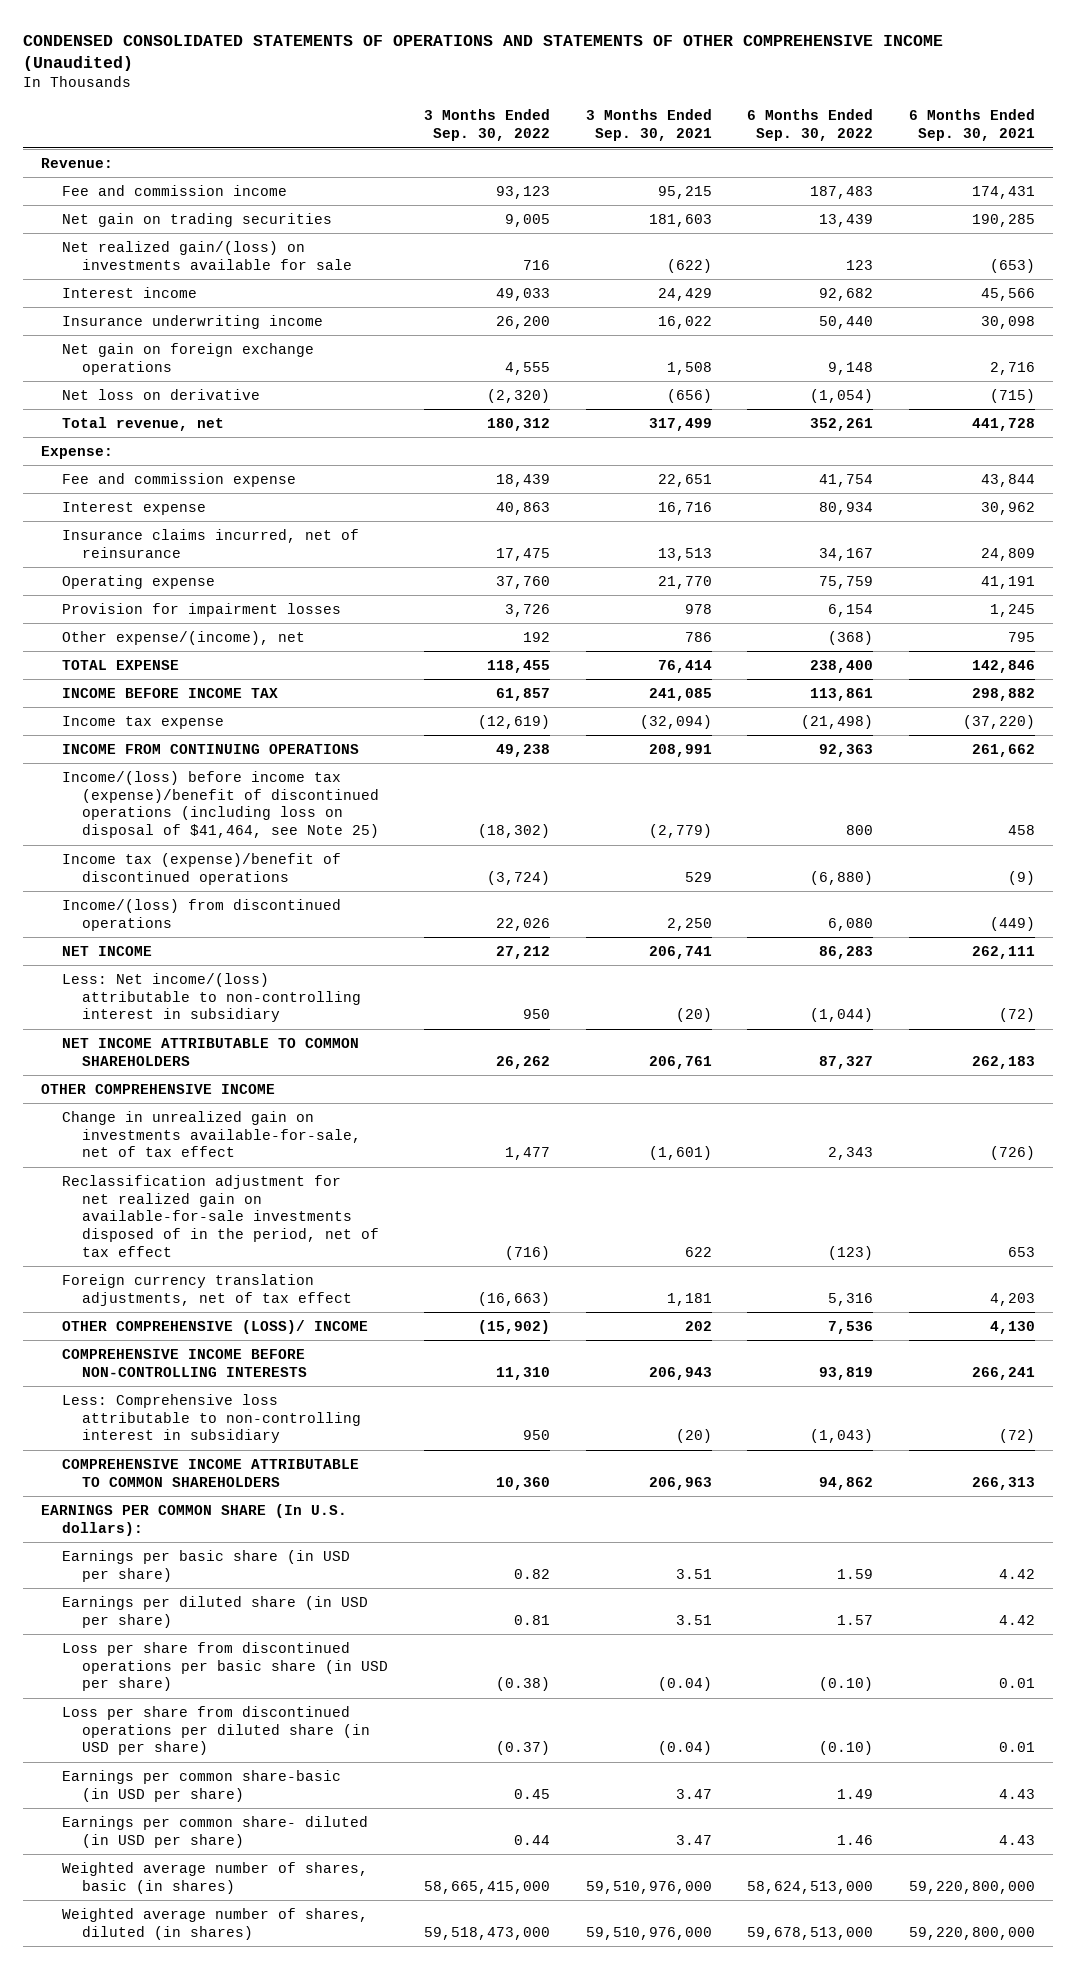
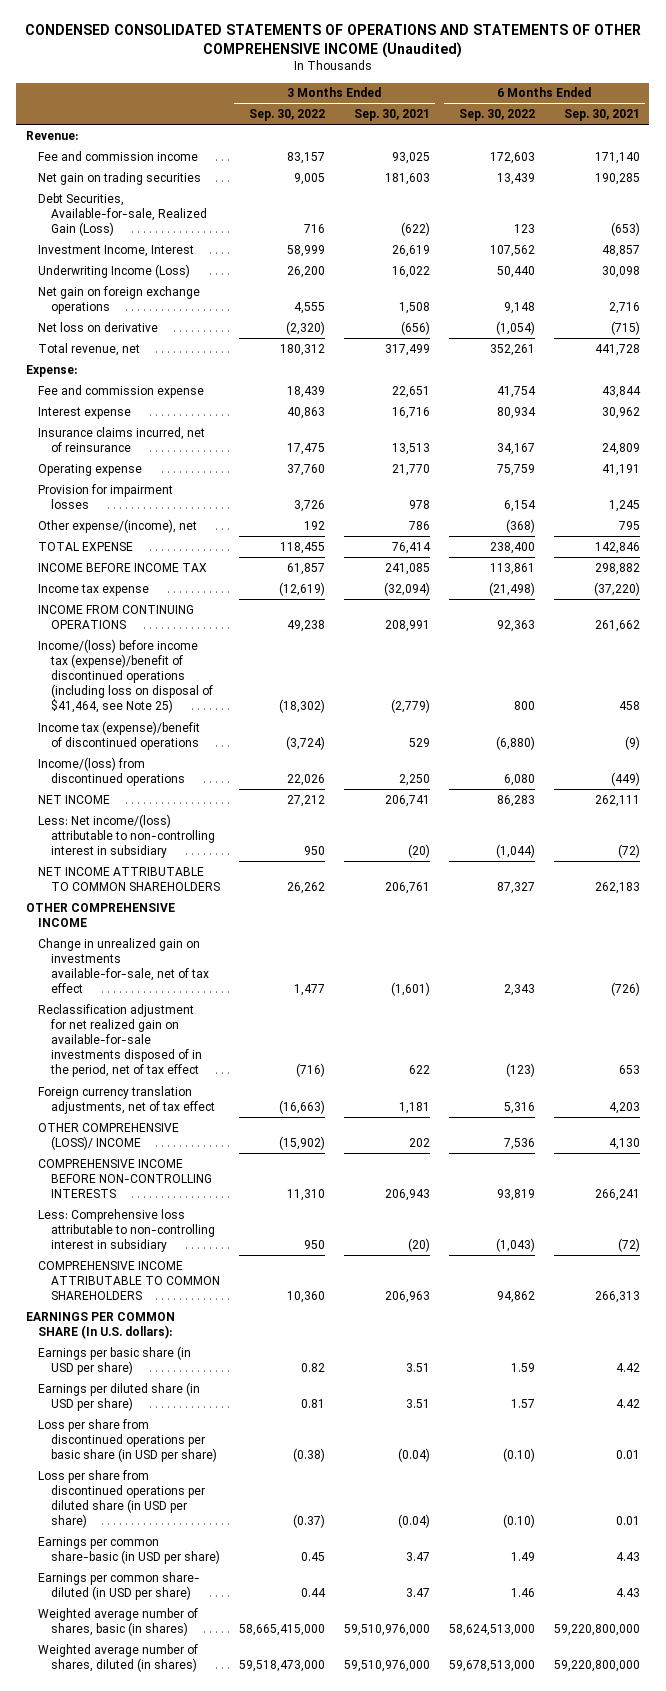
- Fee and commission income | 93,123 | 95,215 | 187,483 | 174,431
+ Fee and commission income | 83,157 | 93,025 | 172,603 | 171,140
- Net realized gain/(loss) on investments available for sale | 716 | (622) | 123 | (653)
- Interest income | 49,033 | 24,429 | 92,682 | 45,566
- Insurance underwriting income | 26,200 | 16,022 | 50,440 | 30,098
+ Debt Securities, Available-for-sale, Realized Gain (Loss) | 716 | (622) | 123 | (653)
+ Investment Income, Interest | 58,999 | 26,619 | 107,562 | 48,857
+ Underwriting Income (Loss) | 26,200 | 16,022 | 50,440 | 30,098

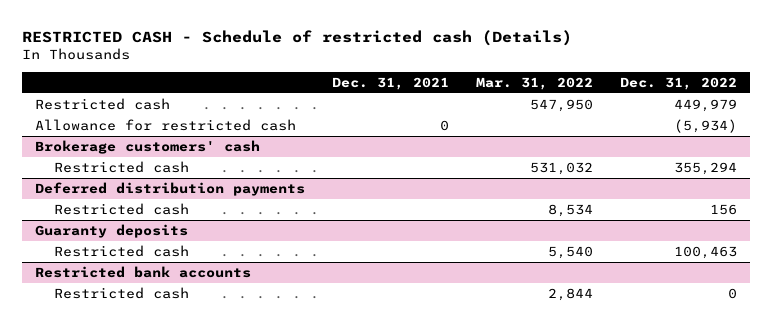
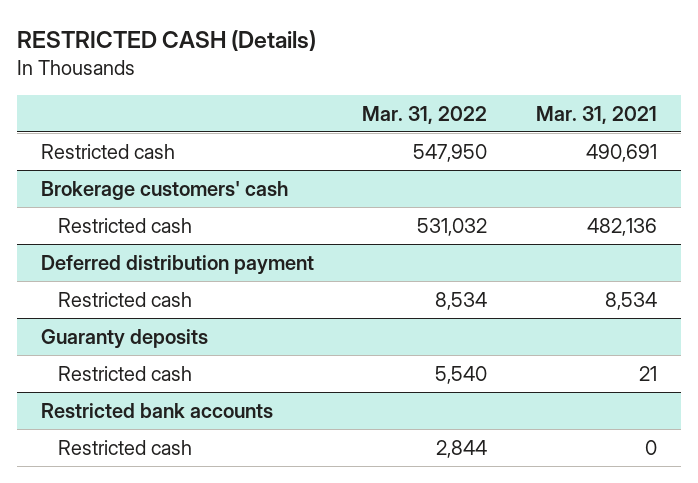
- RESTRICTED CASH - Schedule of restricted cash (Details)
+ RESTRICTED CASH (Details)
- | Dec. 31, 2021 | Mar. 31, 2022 | Dec. 31, 2022
+ | Mar. 31, 2022 | Mar. 31, 2021
- Allowance for restricted cash | 0 | | (5,934)
- Deferred distribution payments
+ Deferred distribution payment

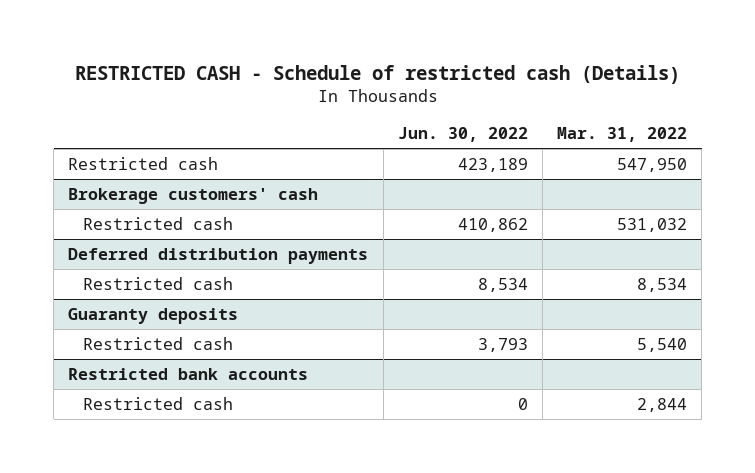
- RESTRICTED CASH (Details)
+ RESTRICTED CASH - Schedule of restricted cash (Details)
- | Mar. 31, 2022 | Mar. 31, 2021
+ | Jun. 30, 2022 | Mar. 31, 2022
- Deferred distribution payment
+ Deferred distribution payments

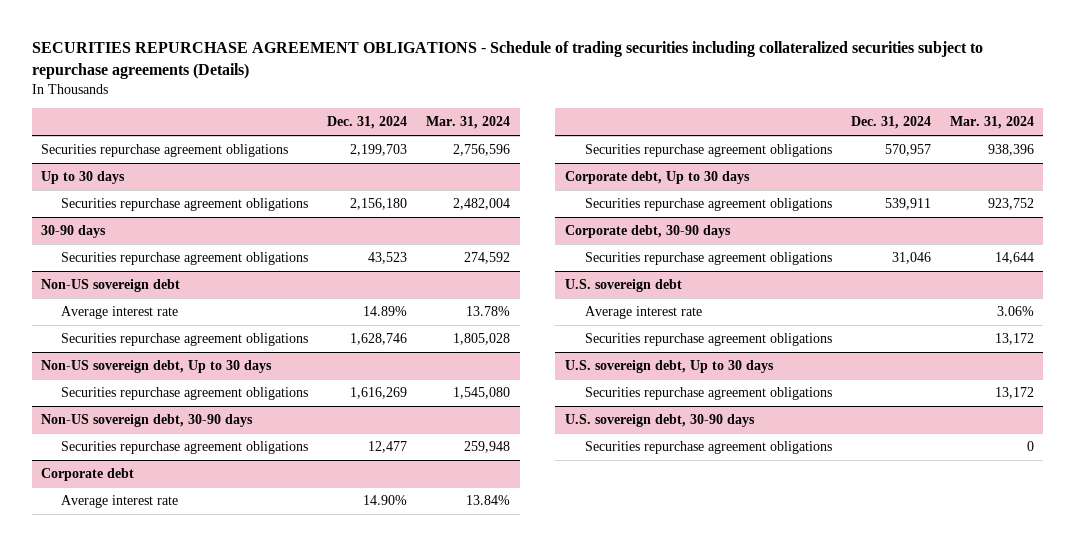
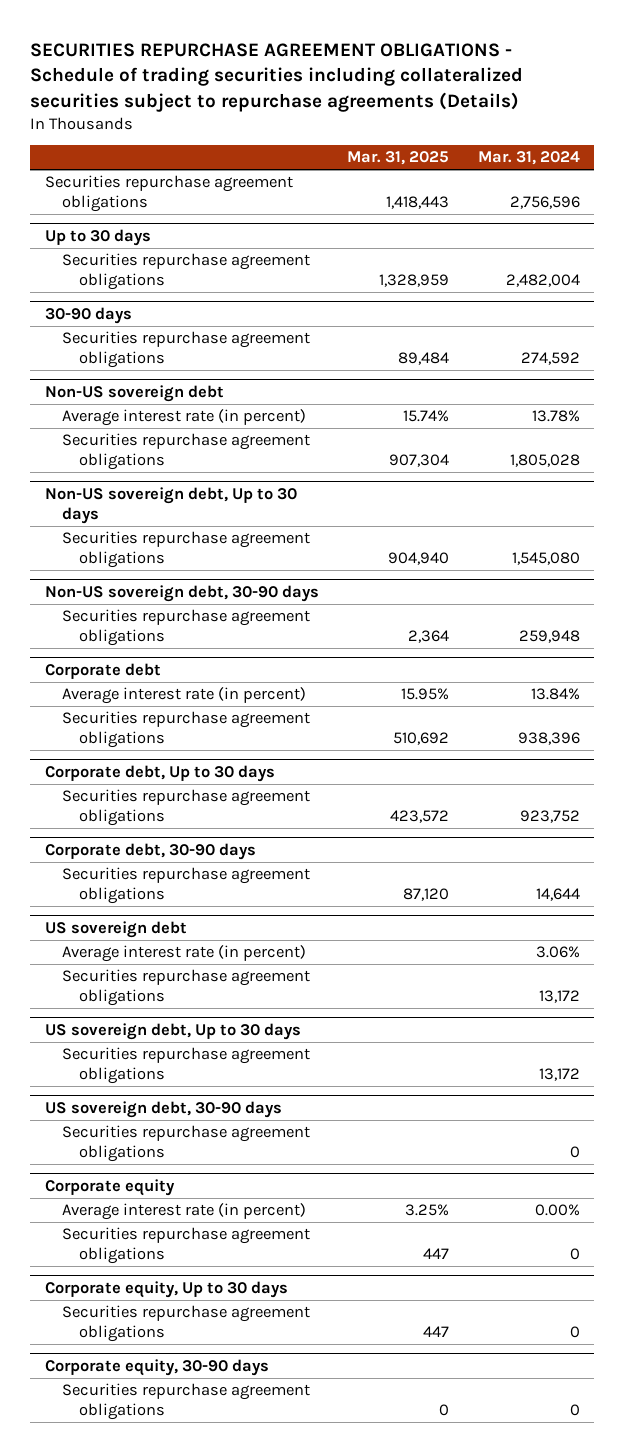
- | Dec. 31, 2024 | Mar. 31, 2024
+ | Mar. 31, 2025 | Mar. 31, 2024
@ Non-US sovereign debt
- Average interest rate | 14.89% | 13.78%
+ Average interest rate (in percent) | 15.74% | 13.78%
@ Corporate debt
- Average interest rate | 14.90% | 13.84%
+ Average interest rate (in percent) | 15.95% | 13.84%
- U.S. sovereign debt
- Average interest rate | | 3.06%
+ US sovereign debt
+ Average interest rate (in percent) | | 3.06%
- U.S. sovereign debt, Up to 30 days
+ US sovereign debt, Up to 30 days
- U.S. sovereign debt, 30-90 days
+ US sovereign debt, 30-90 days
+ Corporate equity
+ Average interest rate (in percent) | 3.25% | 0.00%
+ Securities repurchase agreement obligations | 447 | 0
+ Corporate equity, Up to 30 days
+ Securities repurchase agreement obligations | 447 | 0
+ Corporate equity, 30-90 days
+ Securities repurchase agreement obligations | 0 | 0

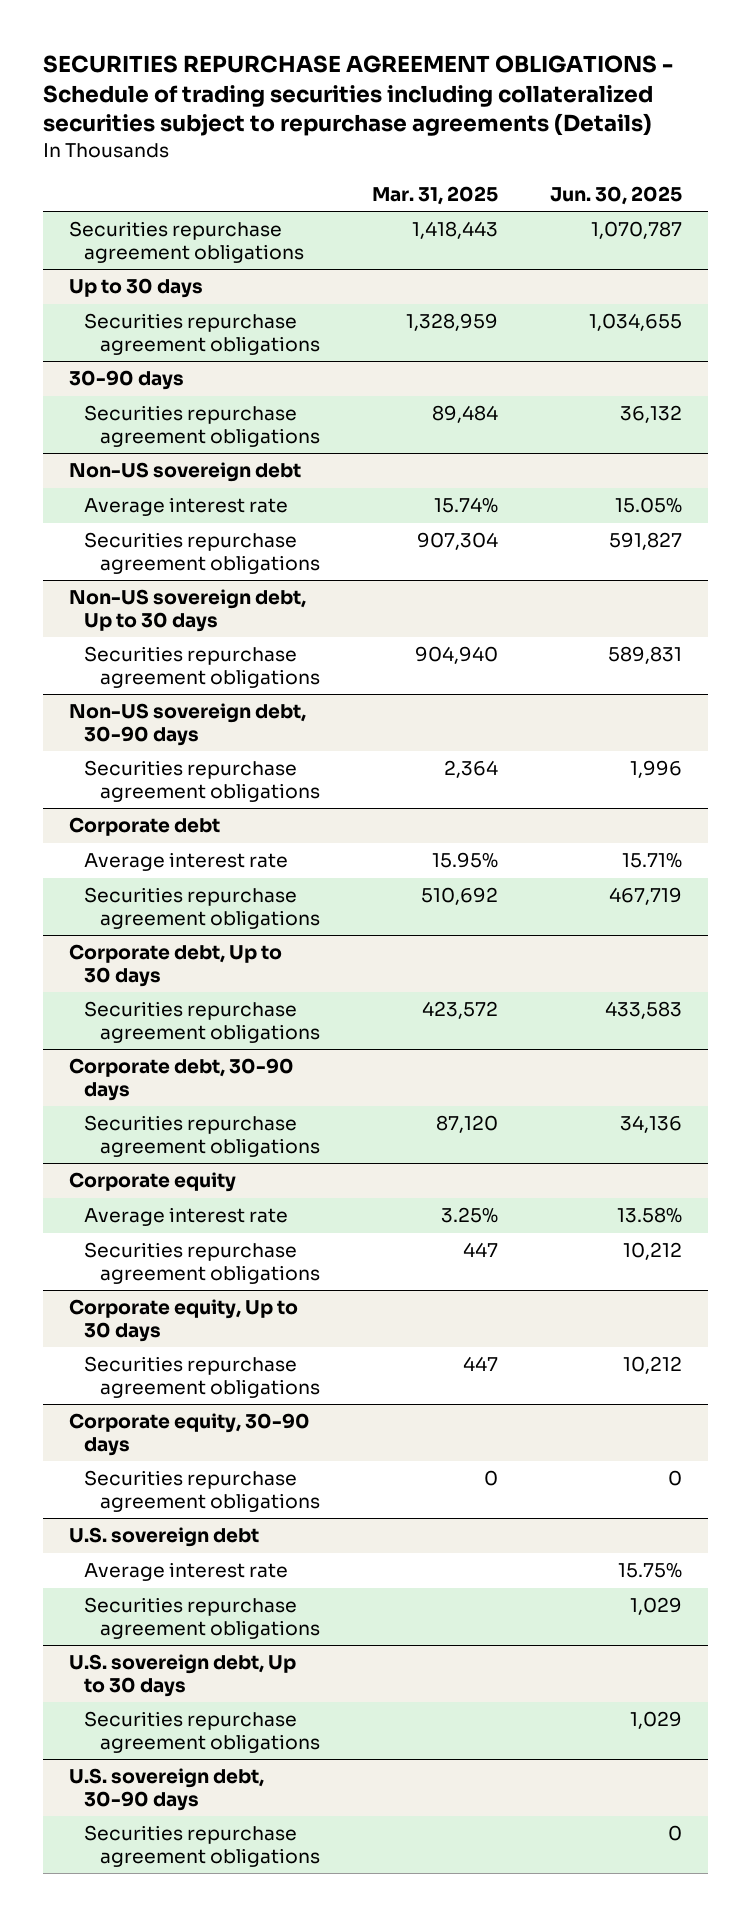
- | Mar. 31, 2025 | Mar. 31, 2024
+ | Mar. 31, 2025 | Jun. 30, 2025
@ Non-US sovereign debt
- Average interest rate (in percent) | 15.74% | 13.78%
+ Average interest rate | 15.74% | 15.05%
@ Corporate debt
- Average interest rate (in percent) | 15.95% | 13.84%
+ Average interest rate | 15.95% | 15.71%
- US sovereign debt
- Average interest rate (in percent) | | 3.06%
- Securities repurchase agreement obligations | | 13,172
- US sovereign debt, Up to 30 days
- Securities repurchase agreement obligations | | 13,172
- US sovereign debt, 30-90 days
- Securities repurchase agreement obligations | | 0
@ Corporate equity
- Average interest rate (in percent) | 3.25% | 0.00%
+ Average interest rate | 3.25% | 13.58%
+ U.S. sovereign debt
+ Average interest rate | | 15.75%
+ Securities repurchase agreement obligations | | 1,029
+ U.S. sovereign debt, Up to 30 days
+ Securities repurchase agreement obligations | | 1,029
+ U.S. sovereign debt, 30-90 days
+ Securities repurchase agreement obligations | | 0

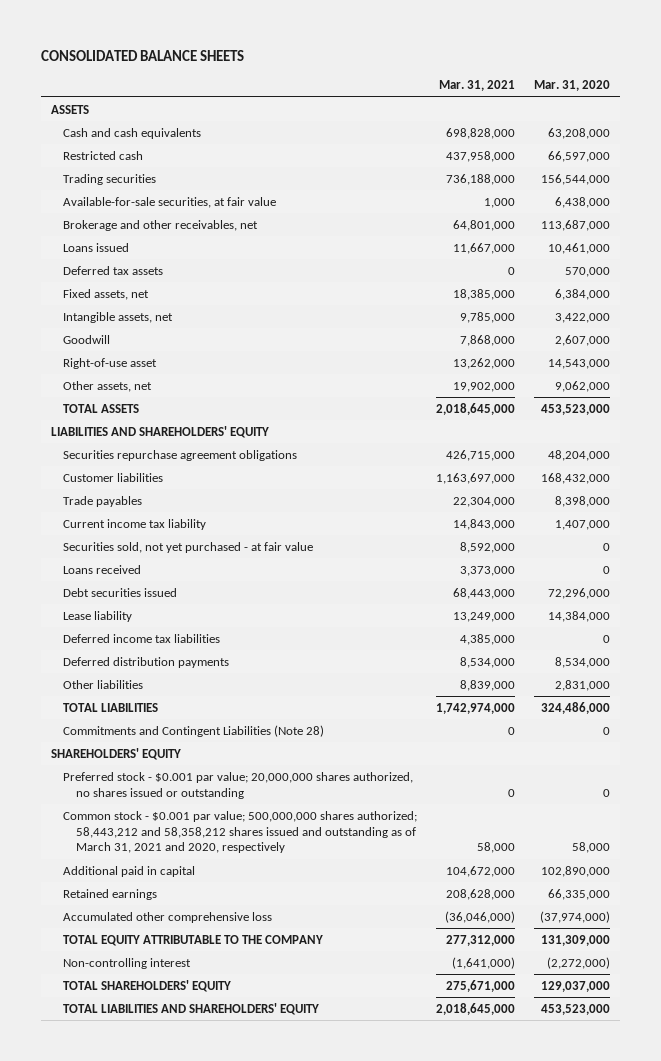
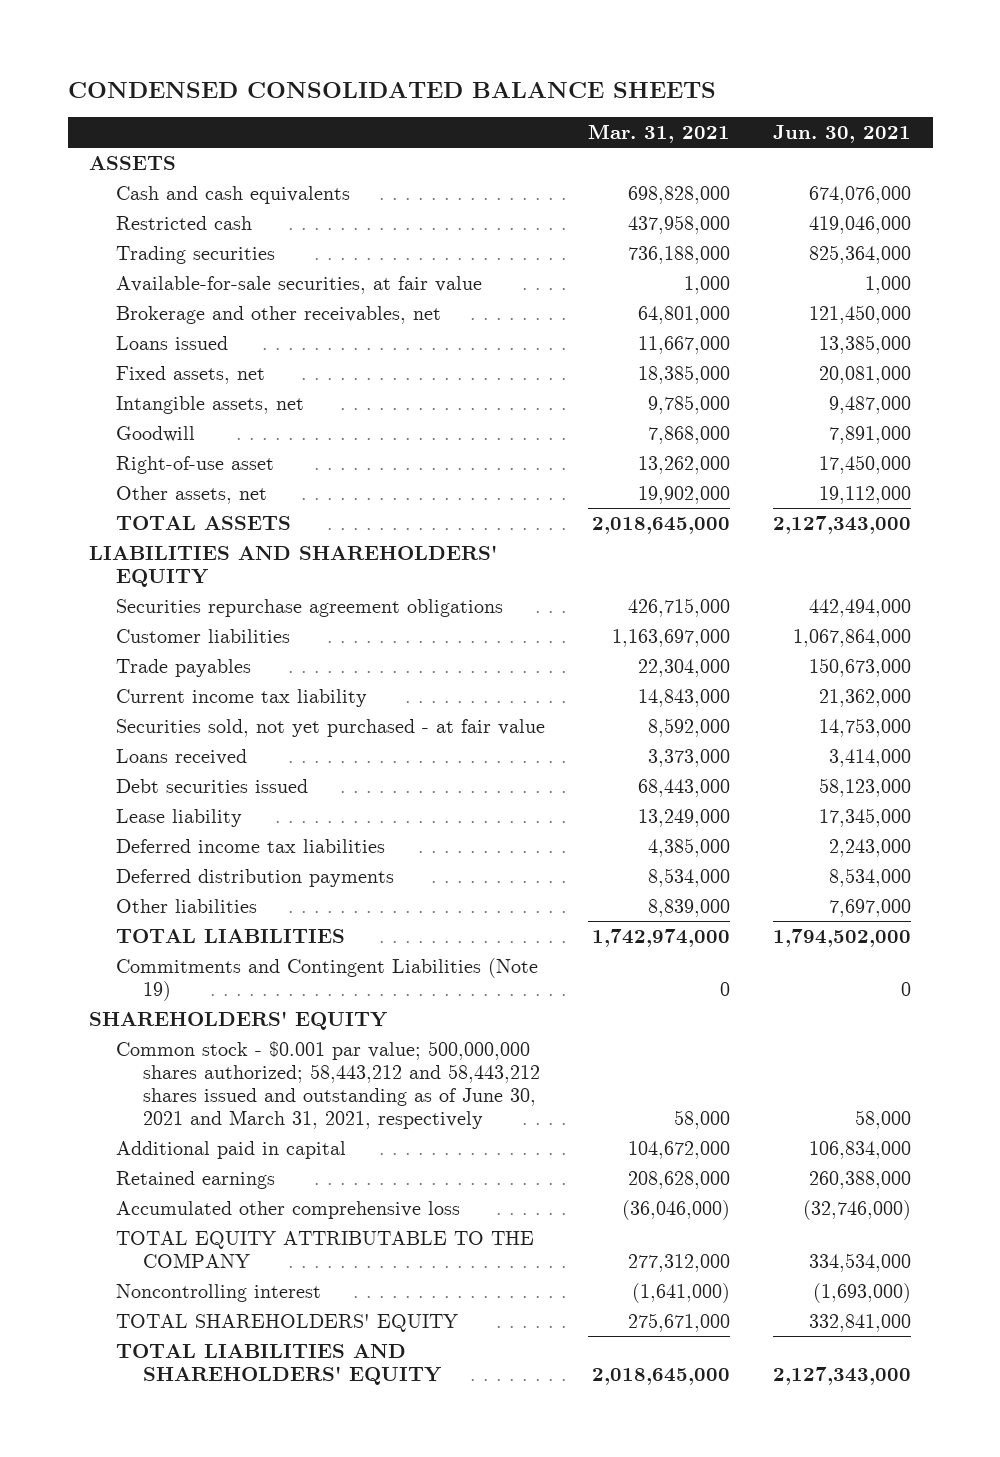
- CONSOLIDATED BALANCE SHEETS
+ CONDENSED CONSOLIDATED BALANCE SHEETS
- | Mar. 31, 2021 | Mar. 31, 2020
+ | Mar. 31, 2021 | Jun. 30, 2021
- Deferred tax assets | 0 | 570,000
- Commitments and Contingent Liabilities (Note 28) | 0 | 0
+ Commitments and Contingent Liabilities (Note 19) | 0 | 0
- Preferred stock - $0.001 par value; 20,000,000 shares authorized, no shares issued or outstanding | 0 | 0
- Common stock - $0.001 par value; 500,000,000 shares authorized; 58,443,212 and 58,358,212 shares issued and outstanding as of March 31, 2021 and 2020, respectively | 58,000 | 58,000
+ Common stock - $0.001 par value; 500,000,000 shares authorized; 58,443,212 and 58,443,212 shares issued and outstanding as of June 30, 2021 and March 31, 2021, respectively | 58,000 | 58,000
- Non-controlling interest | (1,641,000) | (2,272,000)
+ Noncontrolling interest | (1,641,000) | (1,693,000)

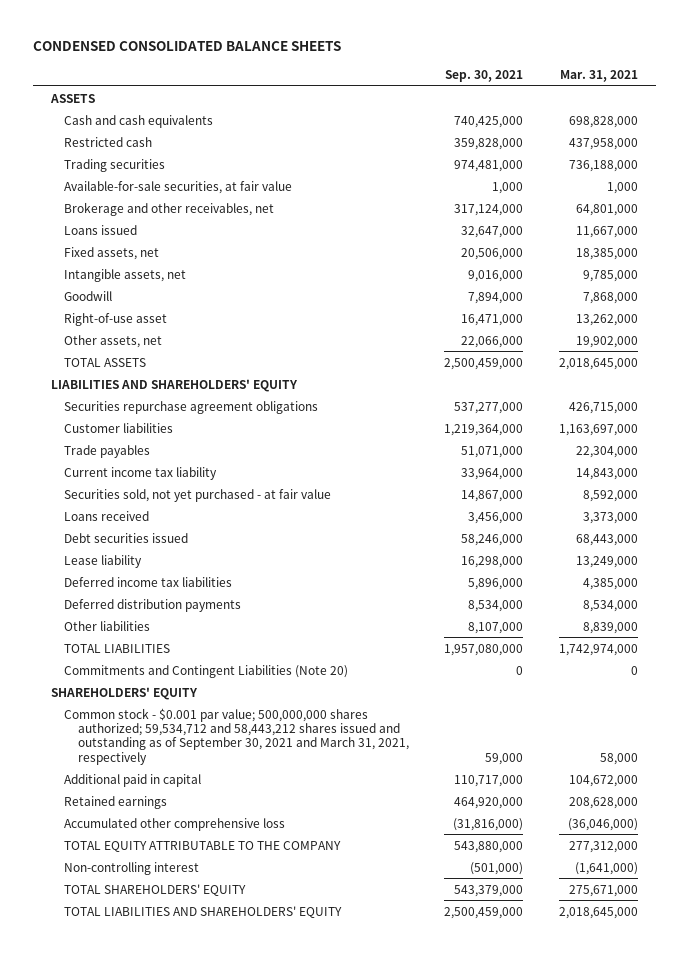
- | Mar. 31, 2021 | Jun. 30, 2021
+ | Sep. 30, 2021 | Mar. 31, 2021
- Commitments and Contingent Liabilities (Note 19) | 0 | 0
+ Commitments and Contingent Liabilities (Note 20) | 0 | 0
- Common stock - $0.001 par value; 500,000,000 shares authorized; 58,443,212 and 58,443,212 shares issued and outstanding as of June 30, 2021 and March 31, 2021, respectively | 58,000 | 58,000
+ Common stock - $0.001 par value; 500,000,000 shares authorized; 59,534,712 and 58,443,212 shares issued and outstanding as of September 30, 2021 and March 31, 2021, respectively | 59,000 | 58,000
- Noncontrolling interest | (1,641,000) | (1,693,000)
+ Non-controlling interest | (501,000) | (1,641,000)

